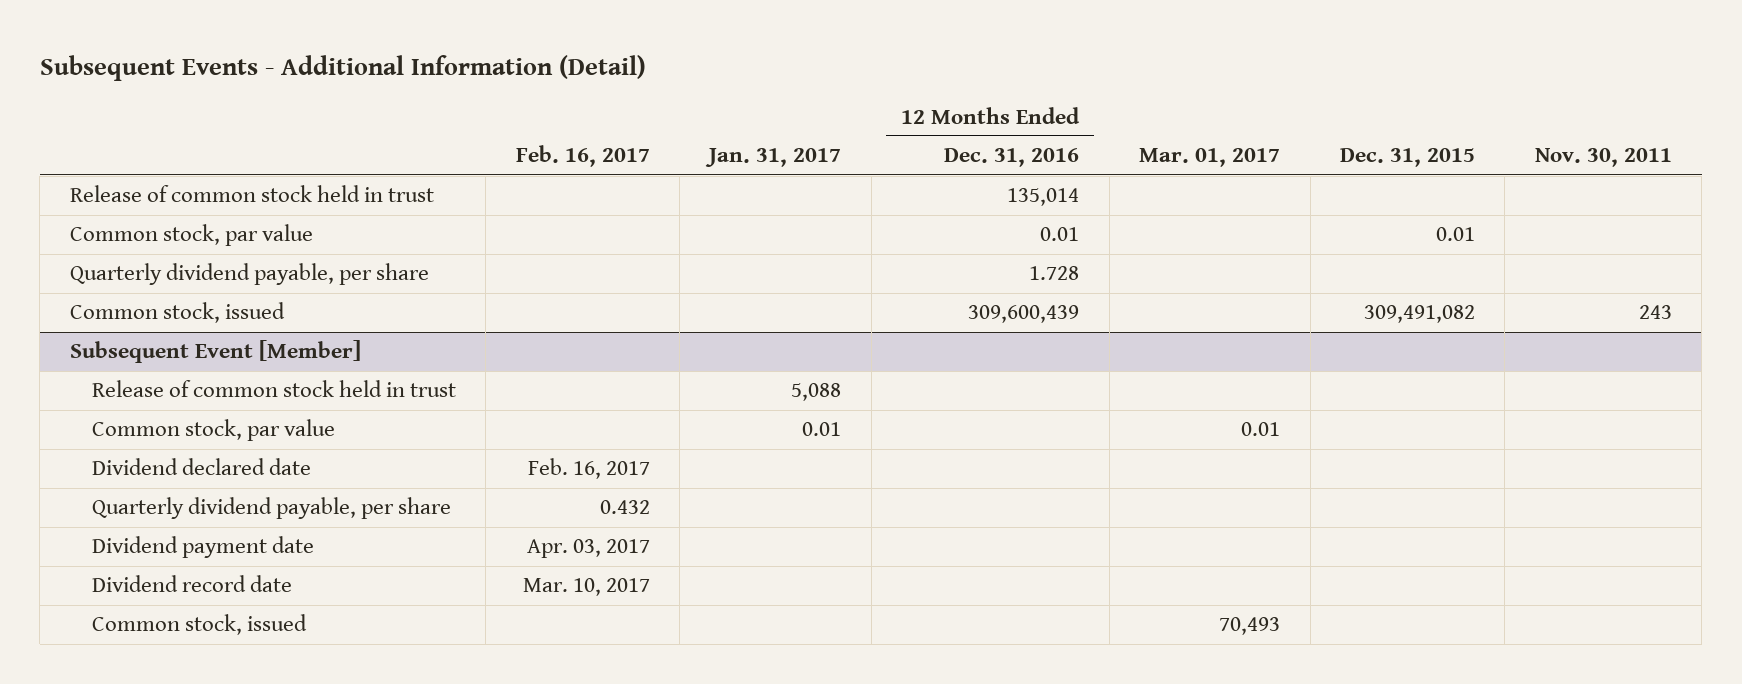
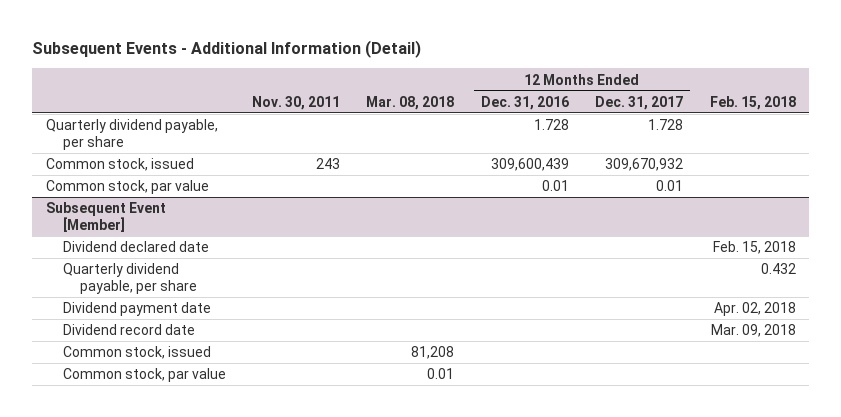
- | Feb. 16, 2017 | Jan. 31, 2017 | 12 Months Ended Dec. 31, 2016 | Mar. 01, 2017 | Dec. 31, 2015 | Nov. 30, 2011
+ | Nov. 30, 2011 | Mar. 08, 2018 | 12 Months Ended Dec. 31, 2016 | 12 Months Ended Dec. 31, 2017 | Feb. 15, 2018
- Release of common stock held in trust | | | 135,014 | | |
moved down: Common stock, par value | | | 0.01 | 0.01 |
@ Subsequent Event [Member]
- Release of common stock held in trust | | 5,088 | | | |
moved down: Common stock, par value | | 0.01 | | |

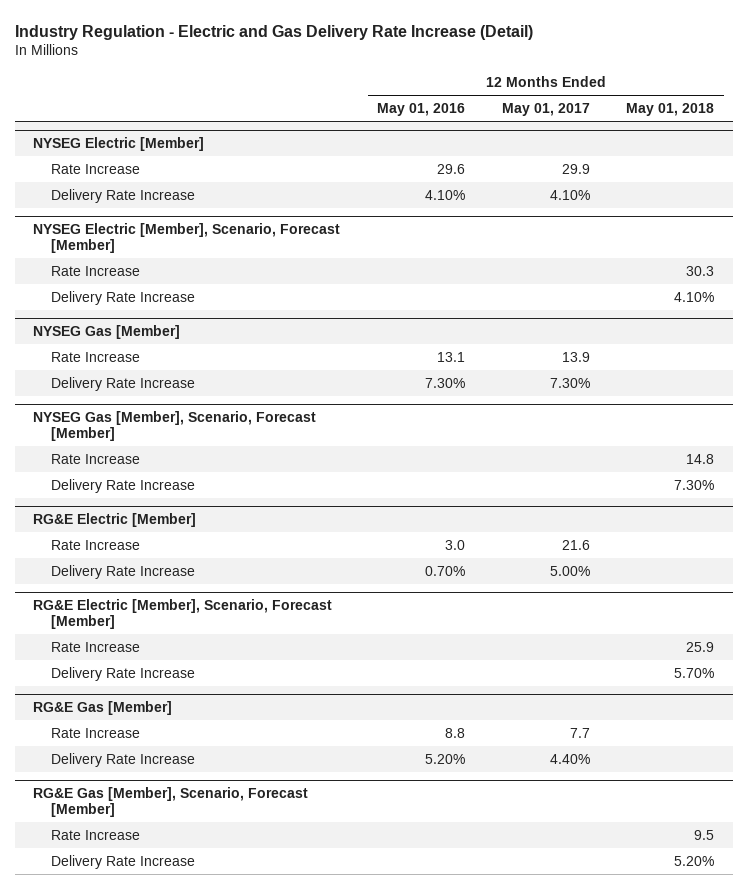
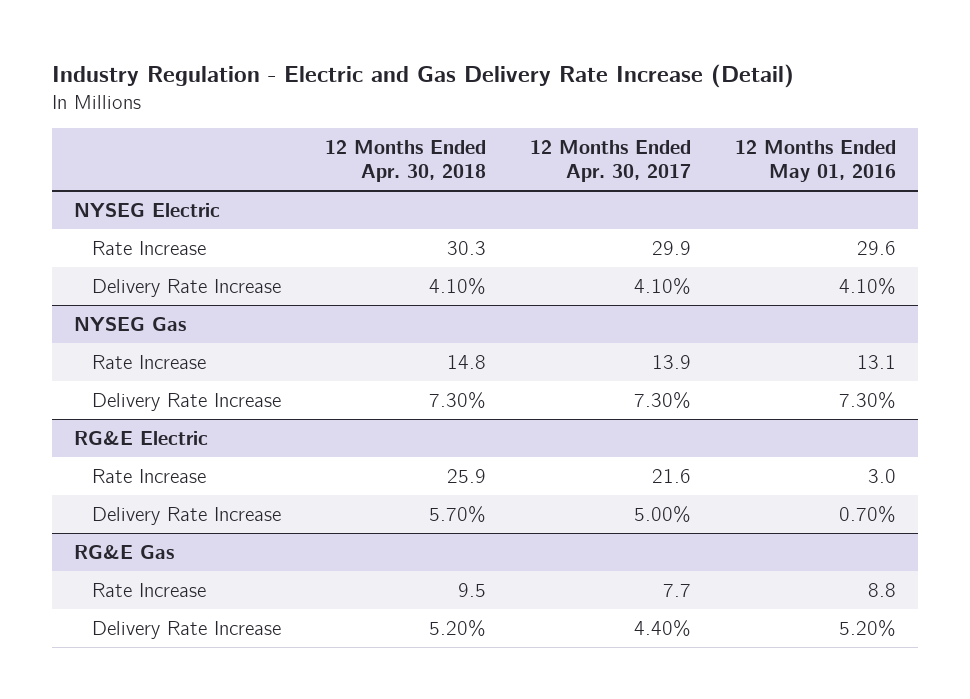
- | 12 Months Ended May 01, 2016 | 12 Months Ended May 01, 2017 | 12 Months Ended May 01, 2018
+ | 12 Months Ended Apr. 30, 2018 | 12 Months Ended Apr. 30, 2017 | 12 Months Ended May 01, 2016
- NYSEG Electric [Member]
+ NYSEG Electric
- NYSEG Electric [Member], Scenario, Forecast [Member]
- Rate Increase | | | 30.3
- Delivery Rate Increase | | | 4.10%
- NYSEG Gas [Member]
+ NYSEG Gas
- NYSEG Gas [Member], Scenario, Forecast [Member]
- Rate Increase | | | 14.8
- Delivery Rate Increase | | | 7.30%
- RG&E Electric [Member]
+ RG&E Electric
- RG&E Electric [Member], Scenario, Forecast [Member]
- Rate Increase | | | 25.9
- Delivery Rate Increase | | | 5.70%
- RG&E Gas [Member]
+ RG&E Gas
- RG&E Gas [Member], Scenario, Forecast [Member]
- Rate Increase | | | 9.5
- Delivery Rate Increase | | | 5.20%

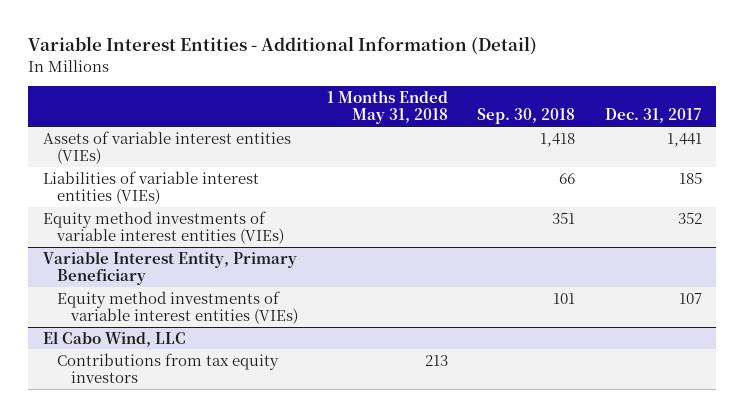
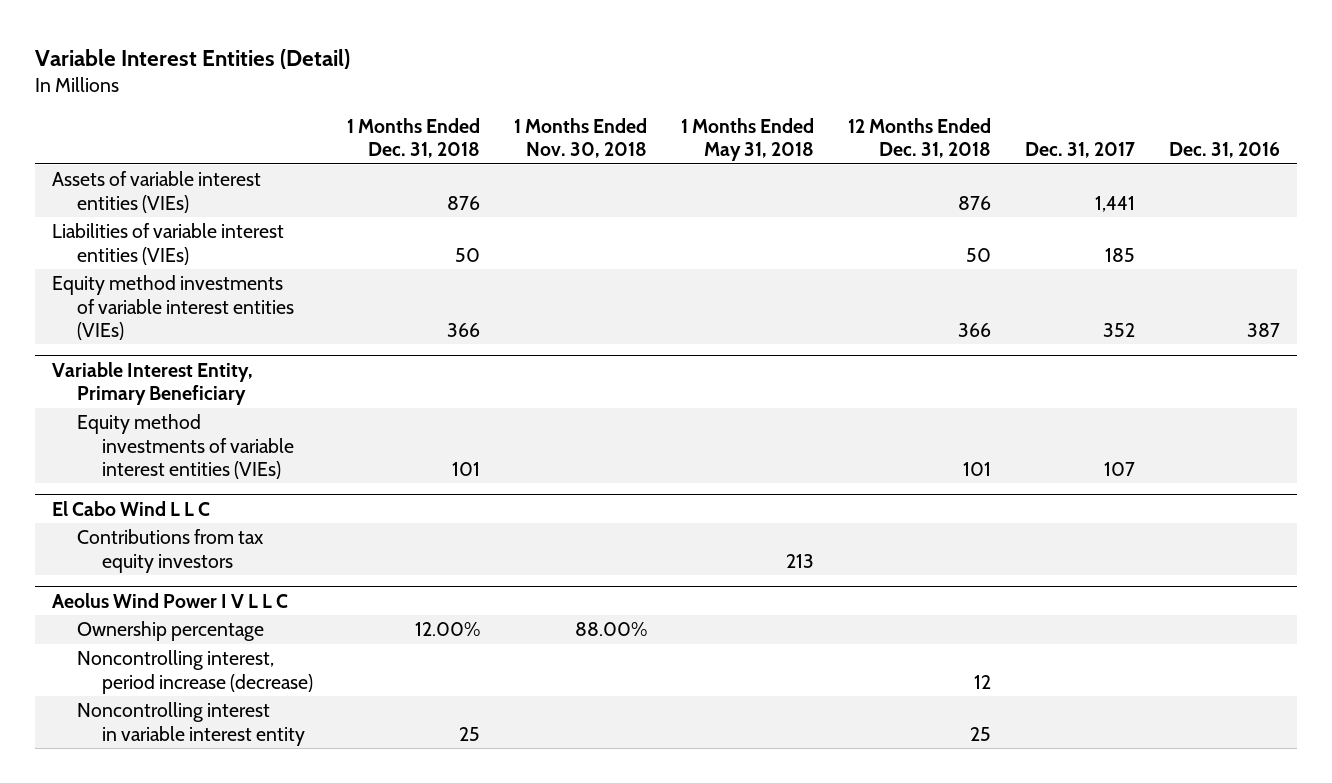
- Variable Interest Entities - Additional Information (Detail)
+ Variable Interest Entities (Detail)
- | 1 Months Ended May 31, 2018 | Sep. 30, 2018 | Dec. 31, 2017
+ | 1 Months Ended Dec. 31, 2018 | 1 Months Ended Nov. 30, 2018 | 1 Months Ended May 31, 2018 | 12 Months Ended Dec. 31, 2018 | Dec. 31, 2017 | Dec. 31, 2016
- El Cabo Wind, LLC
+ El Cabo Wind L L C
+ Aeolus Wind Power I V L L C
+ Ownership percentage | 12.00% | 88.00% | | | |
+ Noncontrolling interest, period increase (decrease) | | | | 12 | |
+ Noncontrolling interest in variable interest entity | 25 | | | 25 | |

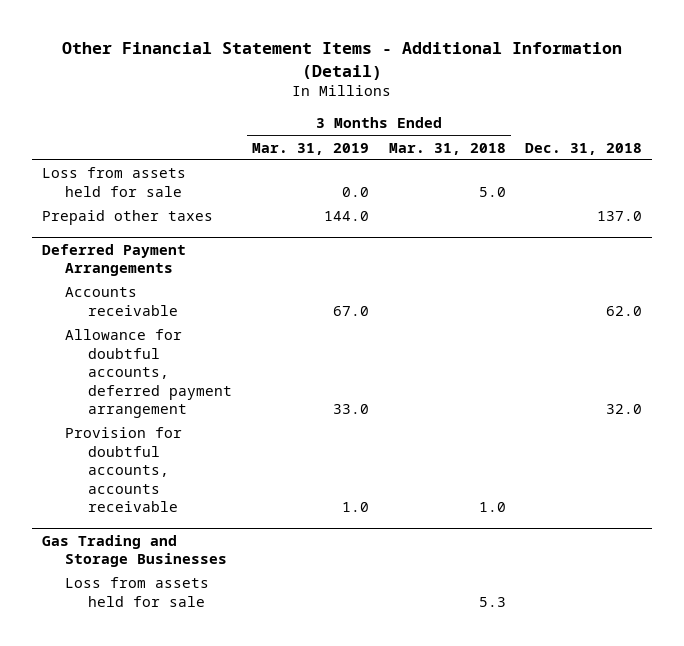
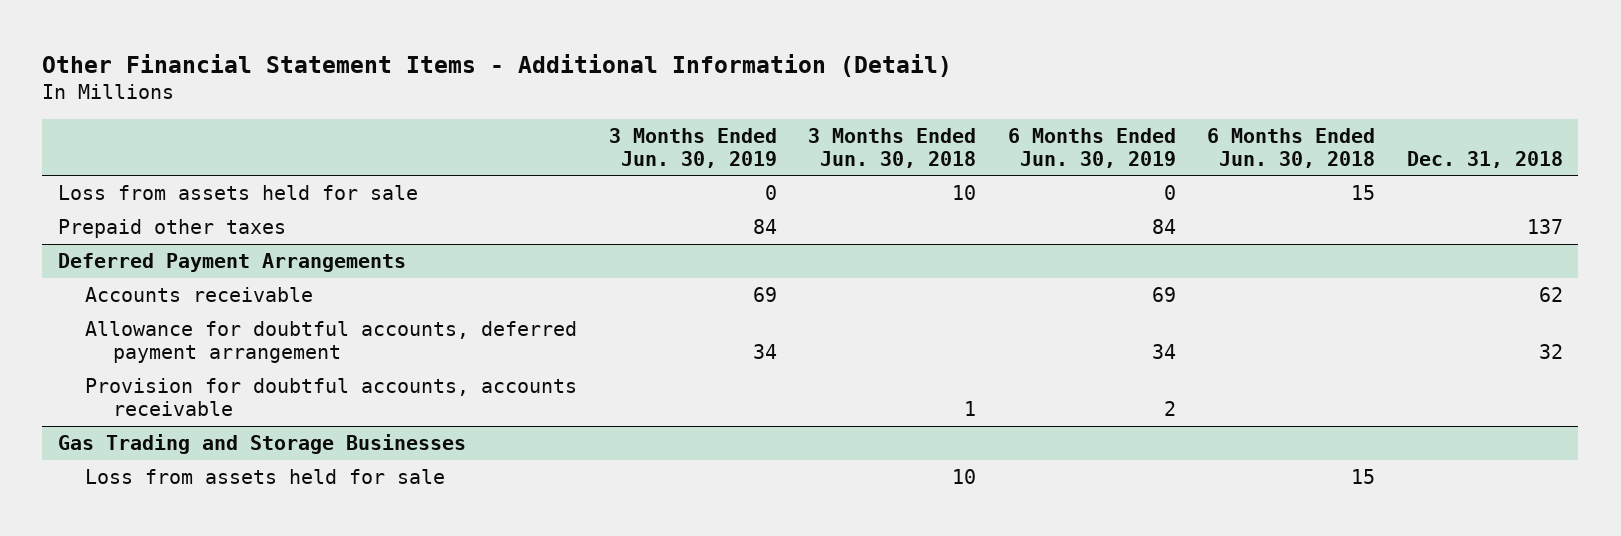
- | 3 Months Ended Mar. 31, 2019 | 3 Months Ended Mar. 31, 2018 | Dec. 31, 2018
+ | 3 Months Ended Jun. 30, 2019 | 3 Months Ended Jun. 30, 2018 | 6 Months Ended Jun. 30, 2019 | 6 Months Ended Jun. 30, 2018 | Dec. 31, 2018
- Prepaid other taxes | 144.0 | | 137.0
+ Prepaid other taxes | 84 | | 84 | | 137
@ Deferred Payment Arrangements
- Accounts receivable | 67.0 | | 62.0
- Allowance for doubtful accounts, deferred payment arrangement | 33.0 | | 32.0
+ Accounts receivable | 69 | | 69 | | 62
+ Allowance for doubtful accounts, deferred payment arrangement | 34 | | 34 | | 32

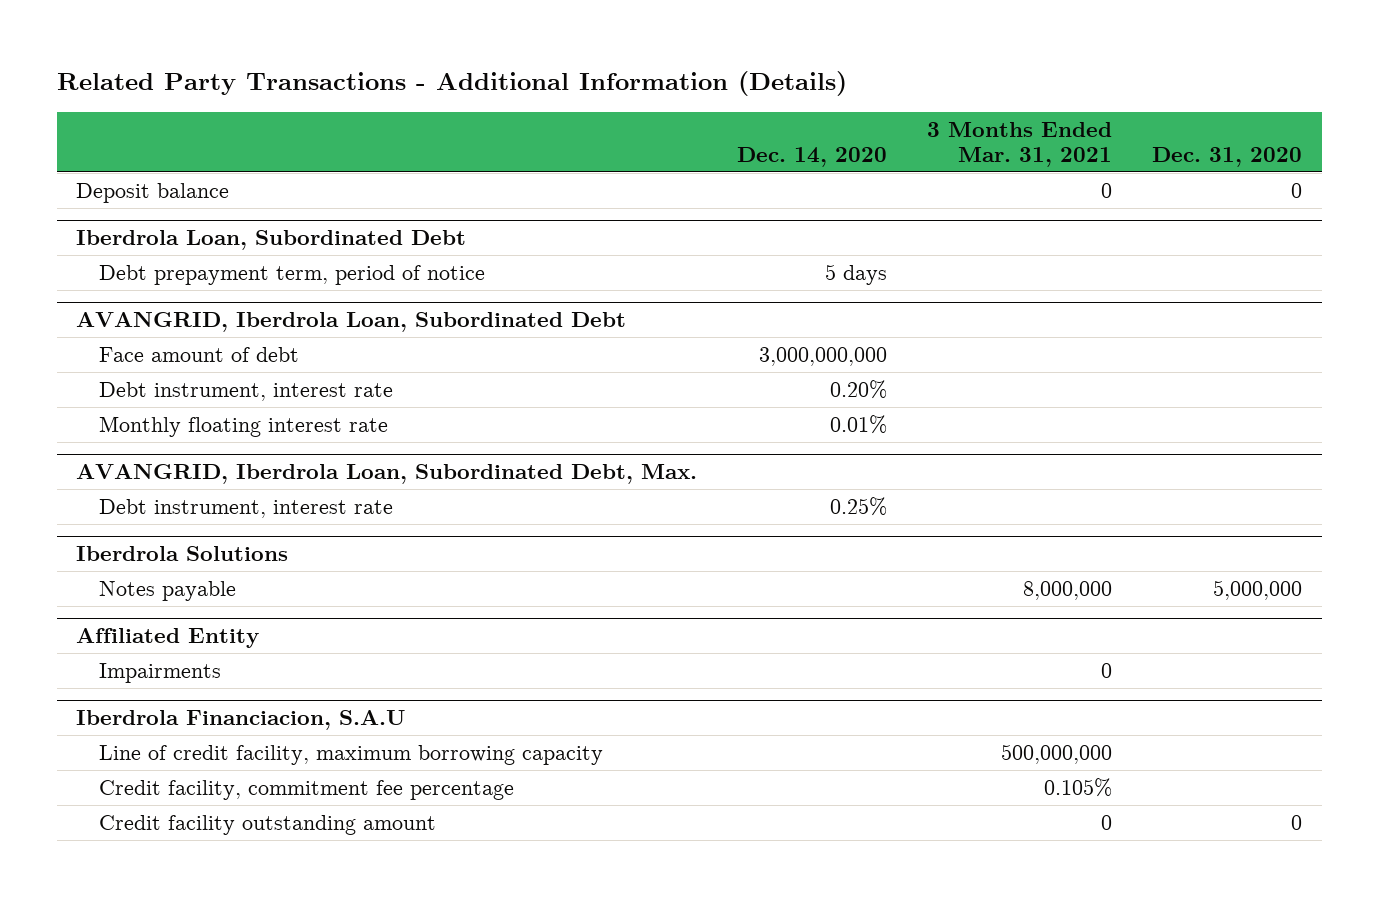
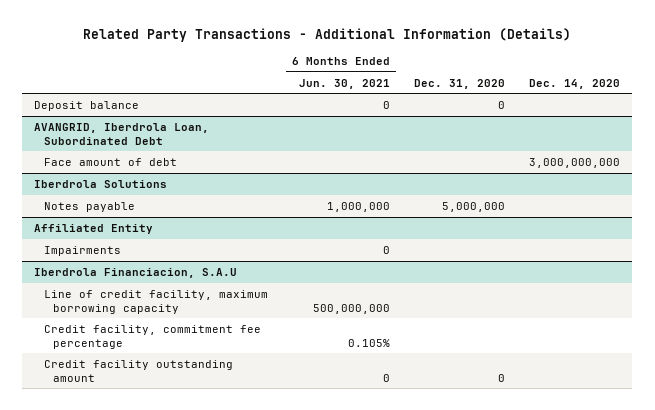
- | Dec. 14, 2020 | 3 Months Ended Mar. 31, 2021 | Dec. 31, 2020
+ | 6 Months Ended Jun. 30, 2021 | Dec. 31, 2020 | Dec. 14, 2020
- Iberdrola Loan, Subordinated Debt
- Debt prepayment term, period of notice | 5 days | |
@ AVANGRID, Iberdrola Loan, Subordinated Debt
- Debt instrument, interest rate | 0.20% | |
- Monthly floating interest rate | 0.01% | |
- AVANGRID, Iberdrola Loan, Subordinated Debt, Max.
- Debt instrument, interest rate | 0.25% | |

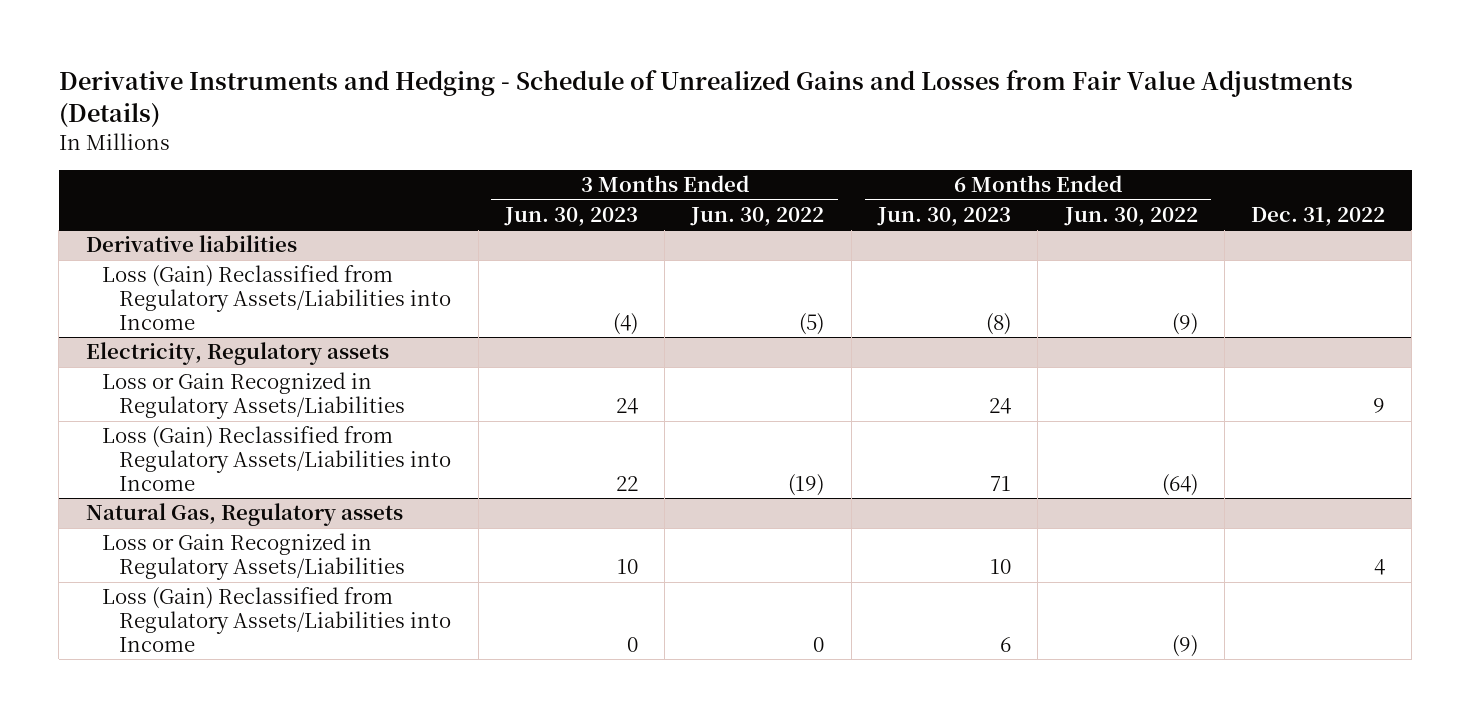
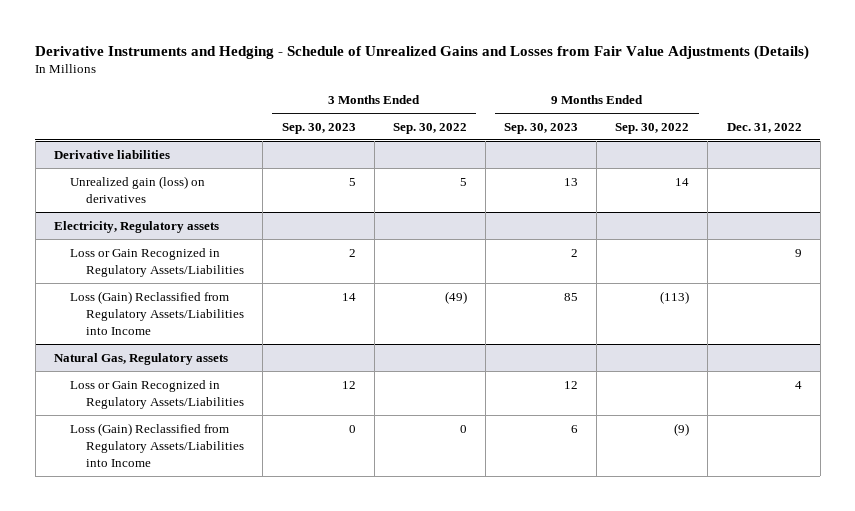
- | 3 Months Ended Jun. 30, 2023 | 3 Months Ended Jun. 30, 2022 | 6 Months Ended Jun. 30, 2023 | 6 Months Ended Jun. 30, 2022 | Dec. 31, 2022
+ | 3 Months Ended Sep. 30, 2023 | 3 Months Ended Sep. 30, 2022 | 9 Months Ended Sep. 30, 2023 | 9 Months Ended Sep. 30, 2022 | Dec. 31, 2022
@ Derivative liabilities
- Loss (Gain) Reclassified from Regulatory Assets/Liabilities into Income | (4) | (5) | (8) | (9) |
+ Unrealized gain (loss) on derivatives | 5 | 5 | 13 | 14 |

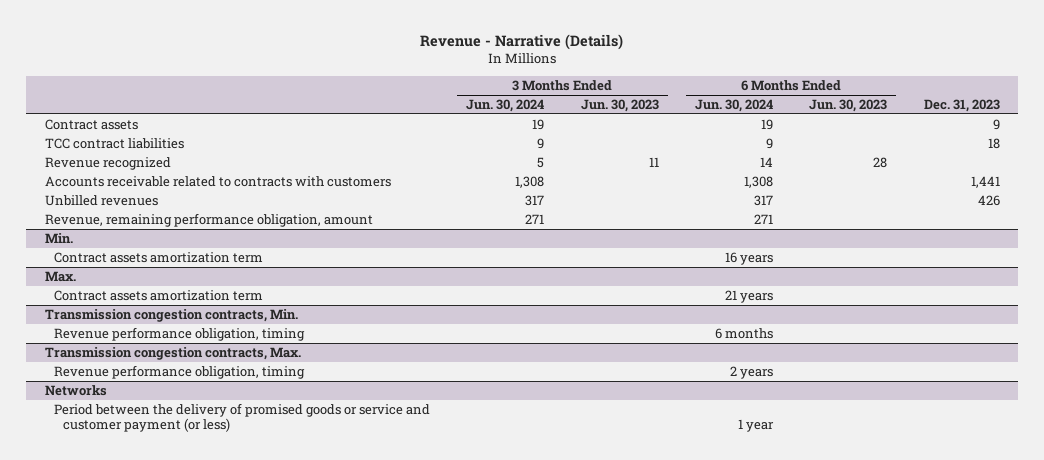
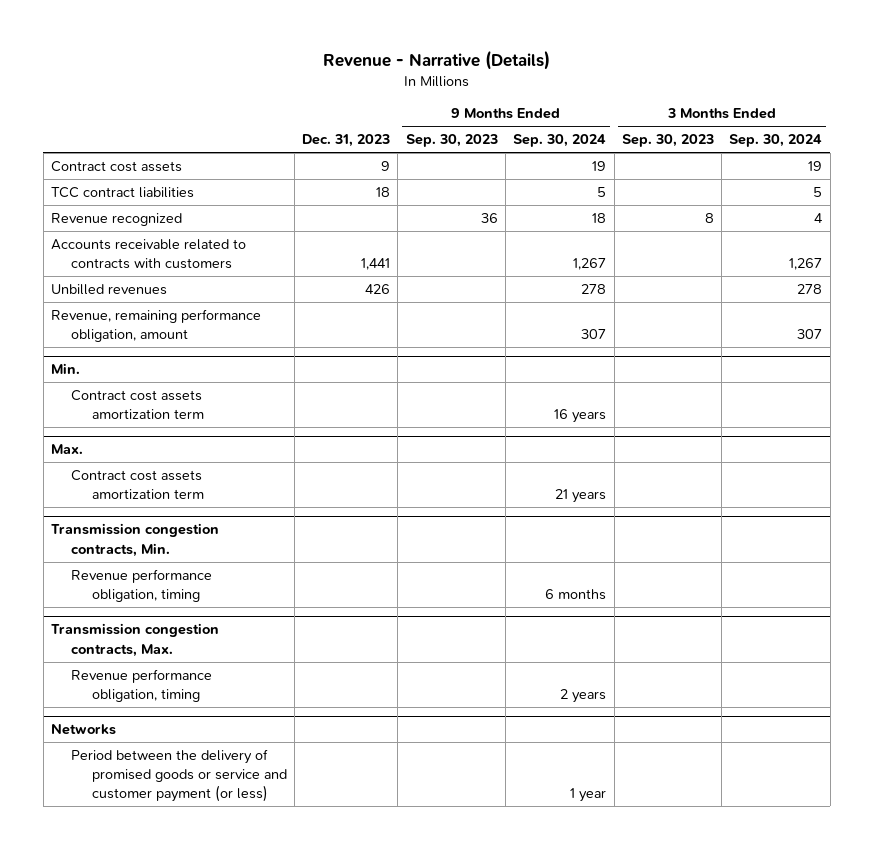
- | 3 Months Ended Jun. 30, 2024 | 3 Months Ended Jun. 30, 2023 | 6 Months Ended Jun. 30, 2024 | 6 Months Ended Jun. 30, 2023 | Dec. 31, 2023
+ | Dec. 31, 2023 | 9 Months Ended Sep. 30, 2023 | 9 Months Ended Sep. 30, 2024 | 3 Months Ended Sep. 30, 2023 | 3 Months Ended Sep. 30, 2024
- Contract assets | 19 | | 19 | | 9
+ Contract cost assets | 9 | | 19 | | 19
@ Min.
- Contract assets amortization term | | | 16 years | |
+ Contract cost assets amortization term | | | 16 years | |
@ Max.
- Contract assets amortization term | | | 21 years | |
+ Contract cost assets amortization term | | | 21 years | |

